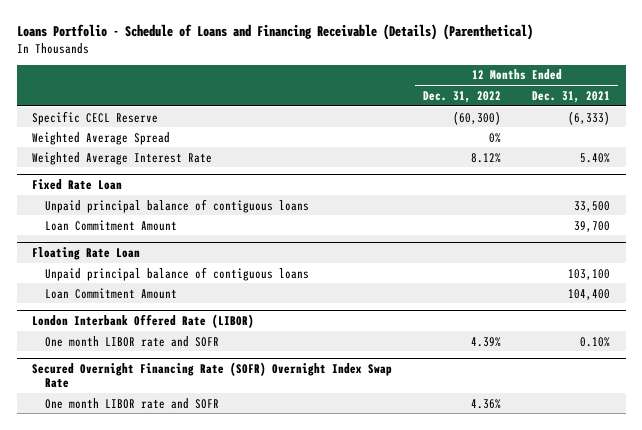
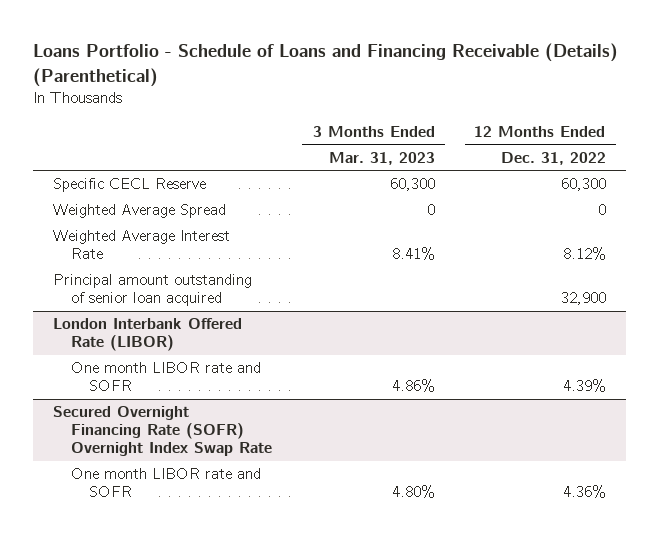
- | 12 Months Ended Dec. 31, 2022 | 12 Months Ended Dec. 31, 2021
+ | 3 Months Ended Mar. 31, 2023 | 12 Months Ended Dec. 31, 2022
- Specific CECL Reserve | (60,300) | (6,333)
- Weighted Average Spread | 0% |
+ Specific CECL Reserve | 60,300 | 60,300
+ Weighted Average Spread | 0 | 0
- Fixed Rate Loan
- Unpaid principal balance of contiguous loans | | 33,500
- Loan Commitment Amount | | 39,700
- Floating Rate Loan
- Unpaid principal balance of contiguous loans | | 103,100
- Loan Commitment Amount | | 104,400
+ Principal amount outstanding of senior loan acquired | | 32,900

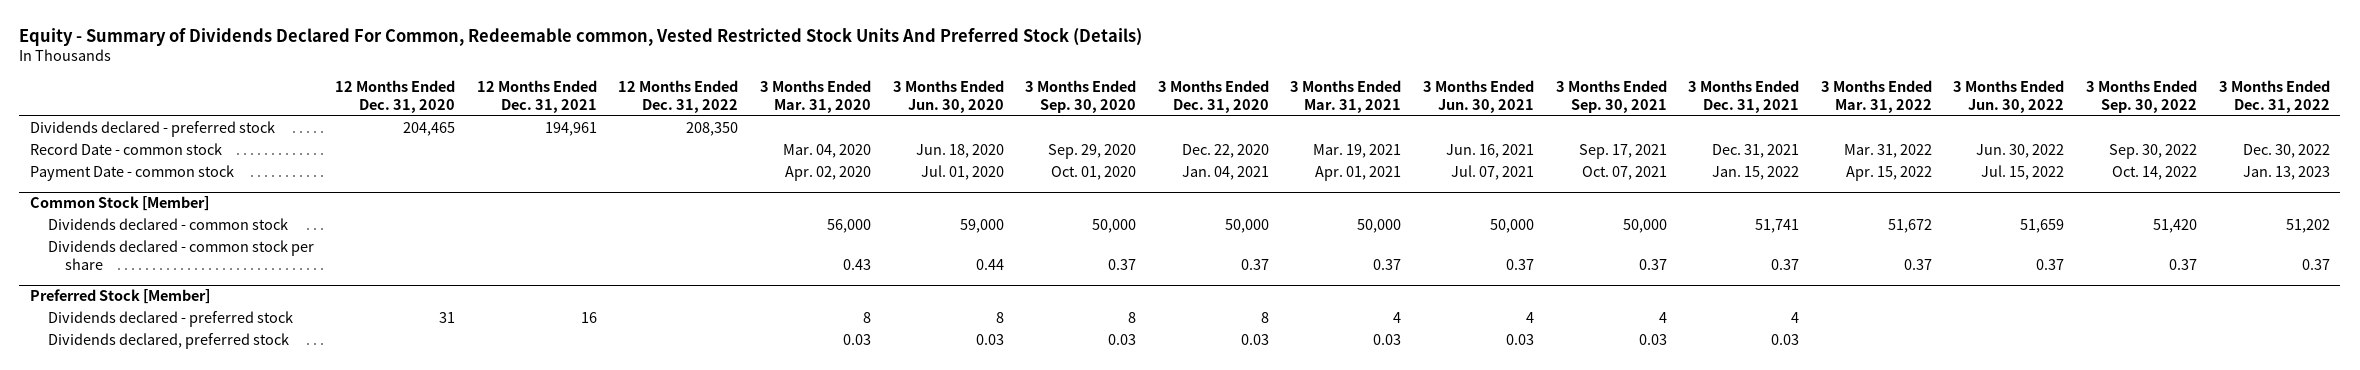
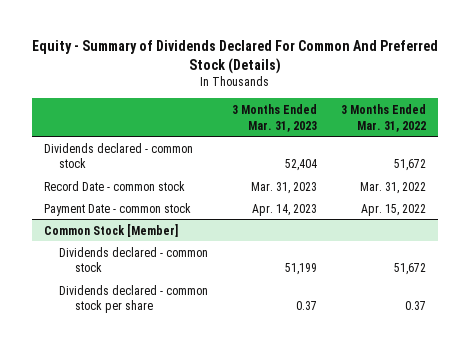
- Equity - Summary of Dividends Declared For Common, Redeemable common, Vested Restricted Stock Units And Preferred Stock (Details)
+ Equity - Summary of Dividends Declared For Common And Preferred Stock (Details)
- | 12 Months Ended Dec. 31, 2020 | 12 Months Ended Dec. 31, 2021 | 12 Months Ended Dec. 31, 2022 | 3 Months Ended Mar. 31, 2020 | 3 Months Ended Jun. 30, 2020 | 3 Months Ended Sep. 30, 2020 | 3 Months Ended Dec. 31, 2020 | 3 Months Ended Mar. 31, 2021 | 3 Months Ended Jun. 30, 2021 | 3 Months Ended Sep. 30, 2021 | 3 Months Ended Dec. 31, 2021 | 3 Months Ended Mar. 31, 2022 | 3 Months Ended Jun. 30, 2022 | 3 Months Ended Sep. 30, 2022 | 3 Months Ended Dec. 31, 2022
+ | 3 Months Ended Mar. 31, 2023 | 3 Months Ended Mar. 31, 2022
- Dividends declared - preferred stock | 204,465 | 194,961 | 208,350 | | | | | | | | | | | |
+ Dividends declared - common stock | 52,404 | 51,672
- Preferred Stock [Member]
- Dividends declared - preferred stock | 31 | 16 | | 8 | 8 | 8 | 8 | 4 | 4 | 4 | 4 | | | |
- Dividends declared, preferred stock | | | | 0.03 | 0.03 | 0.03 | 0.03 | 0.03 | 0.03 | 0.03 | 0.03 | | | |

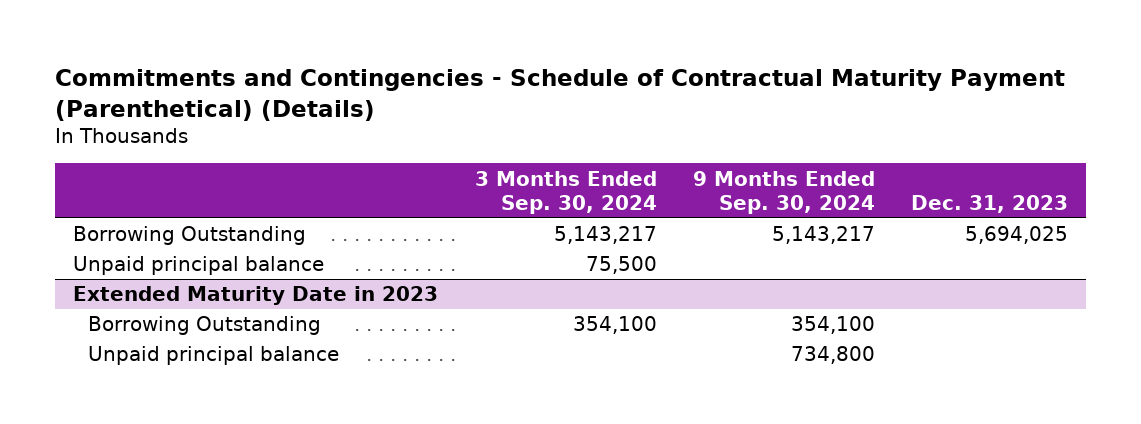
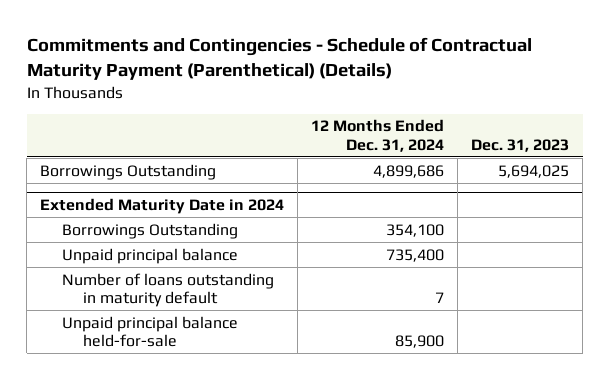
- | 3 Months Ended Sep. 30, 2024 | 9 Months Ended Sep. 30, 2024 | Dec. 31, 2023
+ | 12 Months Ended Dec. 31, 2024 | Dec. 31, 2023
- Borrowing Outstanding | 5,143,217 | 5,143,217 | 5,694,025
- Unpaid principal balance | 75,500 | |
- Extended Maturity Date in 2023
- Borrowing Outstanding | 354,100 | 354,100 |
+ Borrowings Outstanding | 4,899,686 | 5,694,025
+ Extended Maturity Date in 2024
+ Borrowings Outstanding | 354,100 |
+ Number of loans outstanding in maturity default | 7 |
+ Unpaid principal balance held-for-sale | 85,900 |

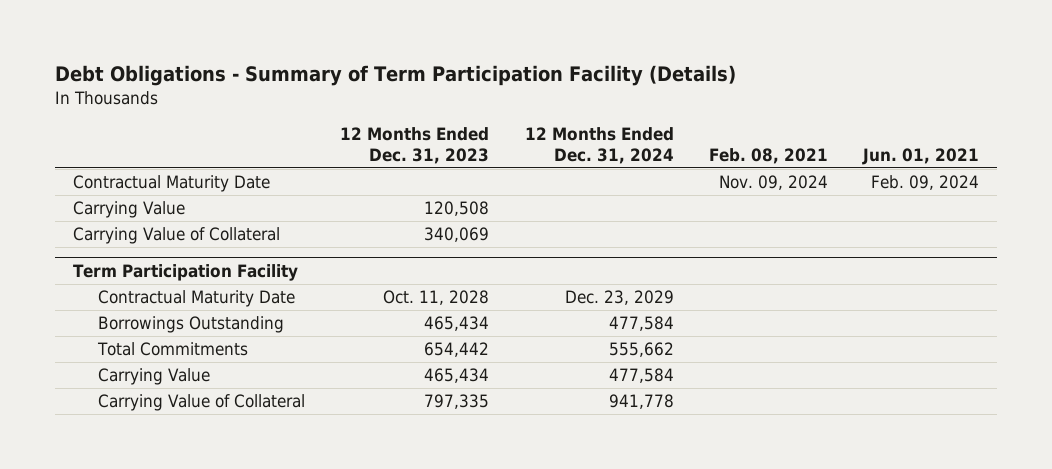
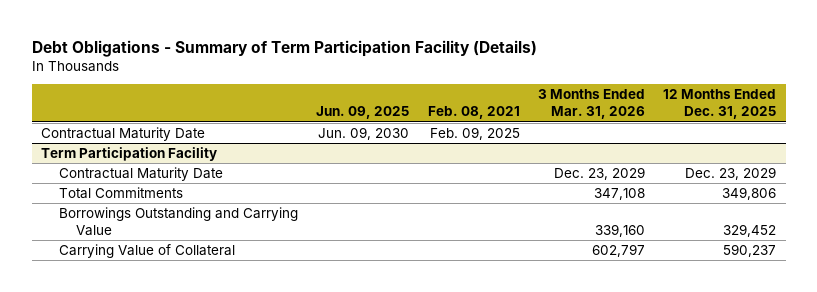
- | 12 Months Ended Dec. 31, 2023 | 12 Months Ended Dec. 31, 2024 | Feb. 08, 2021 | Jun. 01, 2021
+ | Jun. 09, 2025 | Feb. 08, 2021 | 3 Months Ended Mar. 31, 2026 | 12 Months Ended Dec. 31, 2025
- Contractual Maturity Date | | | Nov. 09, 2024 | Feb. 09, 2024
- Carrying Value | 120,508 | | |
- Carrying Value of Collateral | 340,069 | | |
+ Contractual Maturity Date | Jun. 09, 2030 | Feb. 09, 2025 | |
@ Term Participation Facility
- Borrowings Outstanding | 465,434 | 477,584 | |
- Carrying Value | 465,434 | 477,584 | |
+ Borrowings Outstanding and Carrying Value | | | 339,160 | 329,452

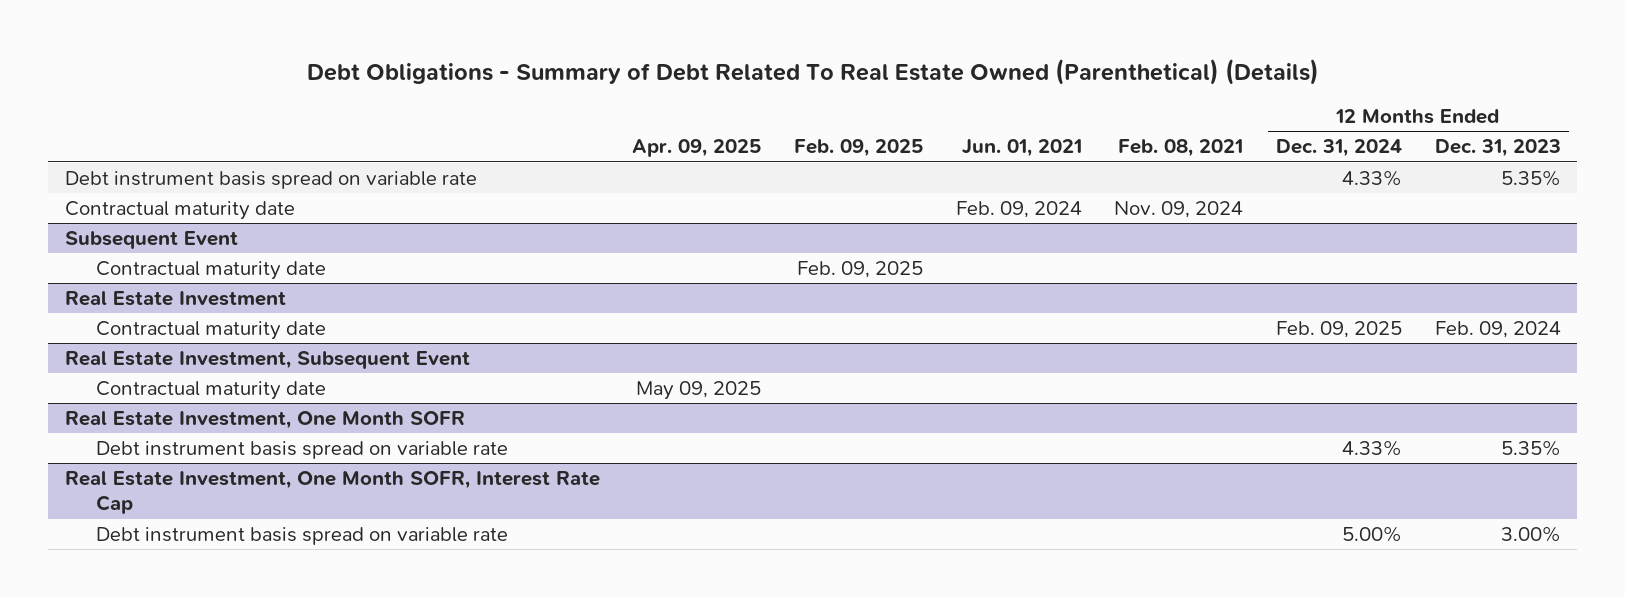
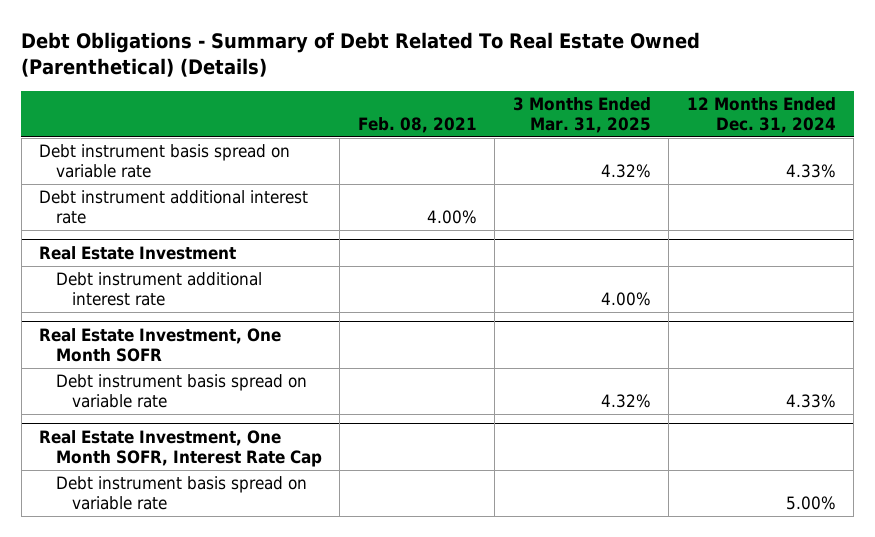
- | Apr. 09, 2025 | Feb. 09, 2025 | Jun. 01, 2021 | Feb. 08, 2021 | 12 Months Ended Dec. 31, 2024 | 12 Months Ended Dec. 31, 2023
+ | Feb. 08, 2021 | 3 Months Ended Mar. 31, 2025 | 12 Months Ended Dec. 31, 2024
- Contractual maturity date | | | Feb. 09, 2024 | Nov. 09, 2024 | |
- Subsequent Event
- Contractual maturity date | | Feb. 09, 2025 | | | |
+ Debt instrument additional interest rate | 4.00% | |
@ Real Estate Investment
- Contractual maturity date | | | | | Feb. 09, 2025 | Feb. 09, 2024
- Real Estate Investment, Subsequent Event
- Contractual maturity date | May 09, 2025 | | | | |
@ Real Estate Investment
+ Debt instrument additional interest rate | | 4.00% |

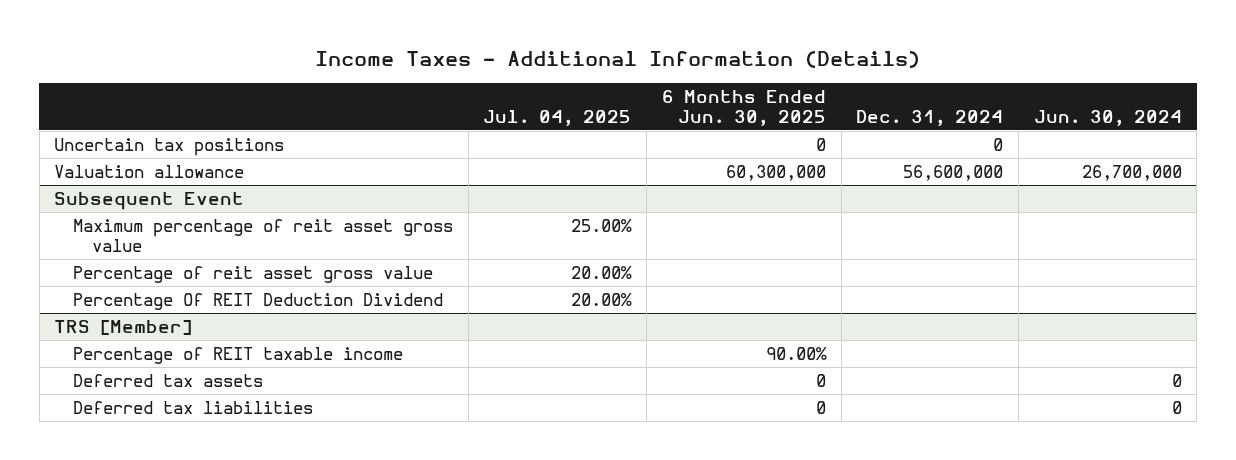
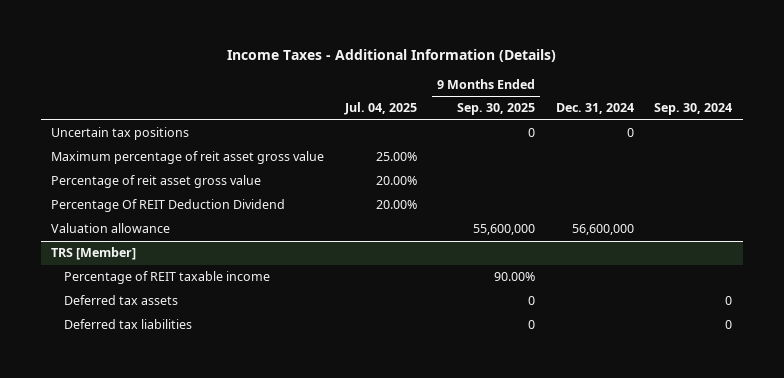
- | Jul. 04, 2025 | 6 Months Ended Jun. 30, 2025 | Dec. 31, 2024 | Jun. 30, 2024
+ | Jul. 04, 2025 | 9 Months Ended Sep. 30, 2025 | Dec. 31, 2024 | Sep. 30, 2024
+ Maximum percentage of reit asset gross value | 25.00% | | |
+ Percentage of reit asset gross value | 20.00% | | |
+ Percentage Of REIT Deduction Dividend | 20.00% | | |
- Subsequent Event
- Maximum percentage of reit asset gross value | 25.00% | | |
- Percentage of reit asset gross value | 20.00% | | |
- Percentage Of REIT Deduction Dividend | 20.00% | | |

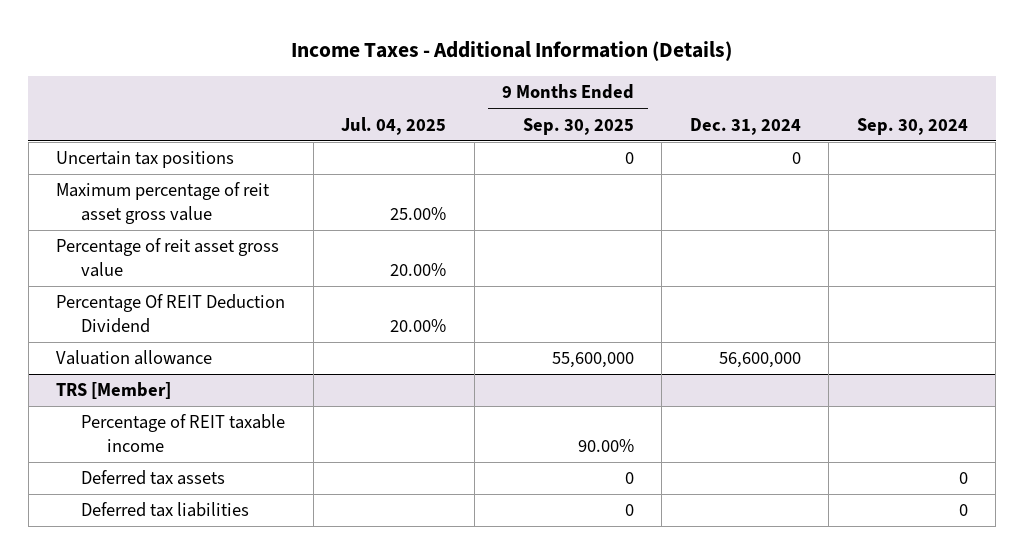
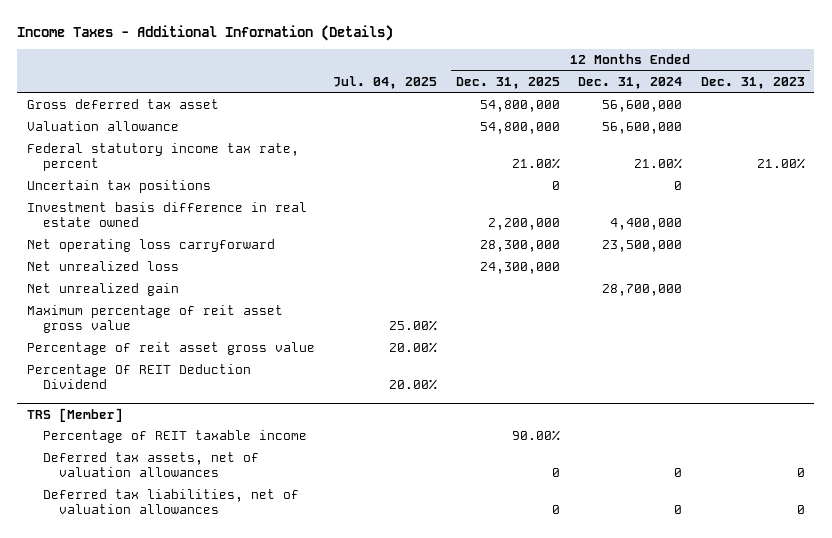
- | Jul. 04, 2025 | 9 Months Ended Sep. 30, 2025 | Dec. 31, 2024 | Sep. 30, 2024
+ | Jul. 04, 2025 | 12 Months Ended Dec. 31, 2025 | 12 Months Ended Dec. 31, 2024 | 12 Months Ended Dec. 31, 2023
+ Gross deferred tax asset | | 54,800,000 | 56,600,000 |
moved up: Valuation allowance | | 54,800,000 | 56,600,000 |
+ Federal statutory income tax rate, percent | | 21.00% | 21.00% | 21.00%
+ Investment basis difference in real estate owned | | 2,200,000 | 4,400,000 |
+ Net operating loss carryforward | | 28,300,000 | 23,500,000 |
+ Net unrealized loss | | 24,300,000 | |
+ Net unrealized gain | | | 28,700,000 |
@ TRS [Member]
- Deferred tax assets | | 0 | | 0
- Deferred tax liabilities | | 0 | | 0
+ Deferred tax assets, net of valuation allowances | | 0 | 0 | 0
+ Deferred tax liabilities, net of valuation allowances | | 0 | 0 | 0

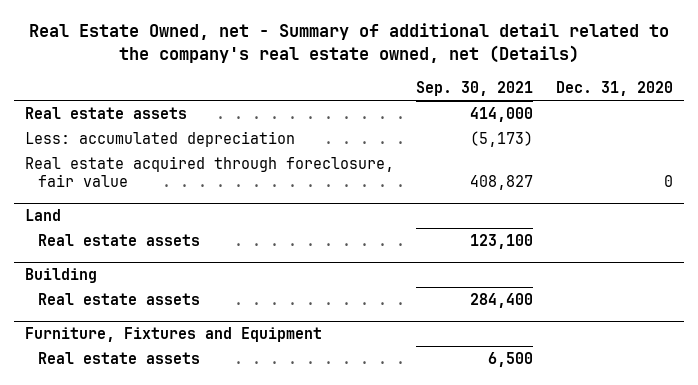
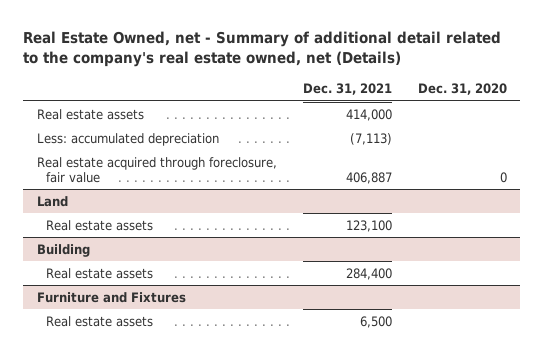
- | Sep. 30, 2021 | Dec. 31, 2020
+ | Dec. 31, 2021 | Dec. 31, 2020
- Furniture, Fixtures and Equipment
+ Furniture and Fixtures

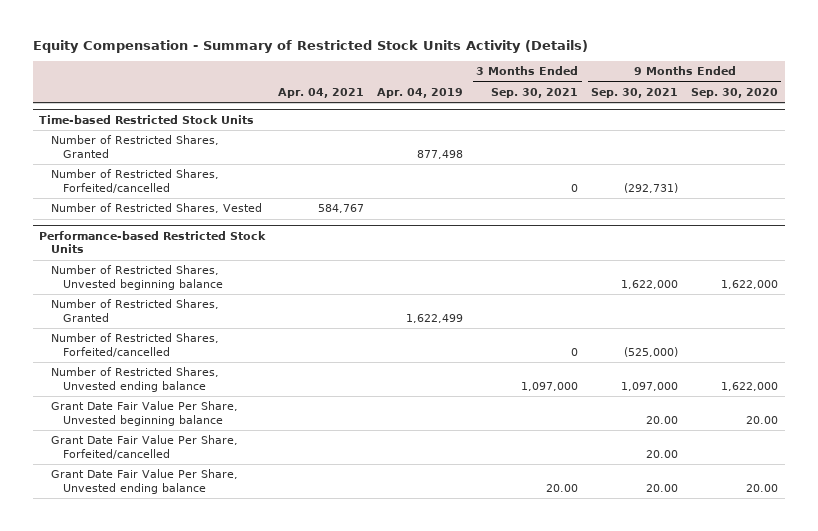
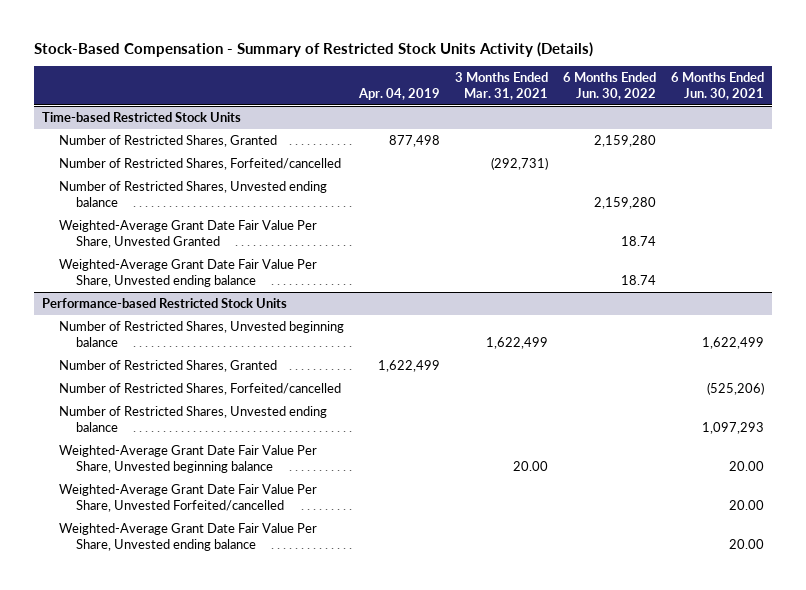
- Equity Compensation - Summary of Restricted Stock Units Activity (Details)
+ Stock-Based Compensation - Summary of Restricted Stock Units Activity (Details)
- | Apr. 04, 2021 | Apr. 04, 2019 | 3 Months Ended Sep. 30, 2021 | 9 Months Ended Sep. 30, 2021 | 9 Months Ended Sep. 30, 2020
+ | Apr. 04, 2019 | 3 Months Ended Mar. 31, 2021 | 6 Months Ended Jun. 30, 2022 | 6 Months Ended Jun. 30, 2021
@ Time-based Restricted Stock Units
- Number of Restricted Shares, Vested | 584,767 | | | |
+ Number of Restricted Shares, Unvested ending balance | | | 2,159,280 |
+ Weighted-Average Grant Date Fair Value Per Share, Unvested Granted | | | 18.74 |
+ Weighted-Average Grant Date Fair Value Per Share, Unvested ending balance | | | 18.74 |
@ Performance-based Restricted Stock Units
- Grant Date Fair Value Per Share, Unvested beginning balance | | | | 20.00 | 20.00
- Grant Date Fair Value Per Share, Forfeited/cancelled | | | | 20.00 |
- Grant Date Fair Value Per Share, Unvested ending balance | | | 20.00 | 20.00 | 20.00
+ Weighted-Average Grant Date Fair Value Per Share, Unvested beginning balance | | 20.00 | | 20.00
+ Weighted-Average Grant Date Fair Value Per Share, Unvested Forfeited/cancelled | | | | 20.00
+ Weighted-Average Grant Date Fair Value Per Share, Unvested ending balance | | | | 20.00

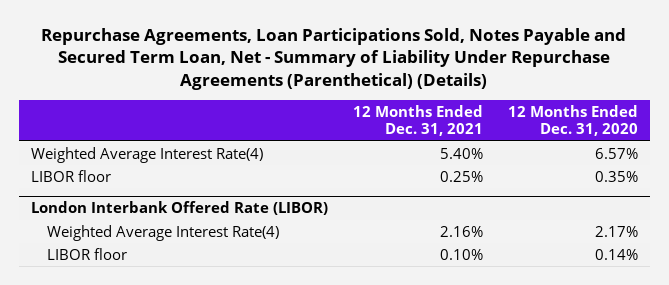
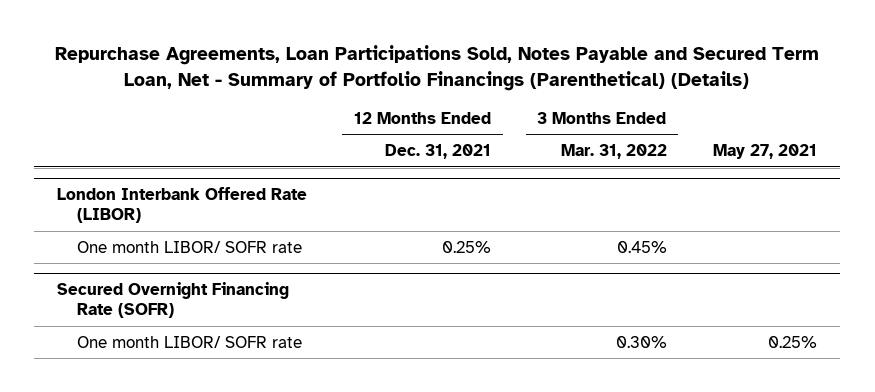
- Repurchase Agreements, Loan Participations Sold, Notes Payable and Secured Term Loan, Net - Summary of Liability Under Repurchase Agreements (Parenthetical) (Details)
+ Repurchase Agreements, Loan Participations Sold, Notes Payable and Secured Term Loan, Net - Summary of Portfolio Financings (Parenthetical) (Details)
- | 12 Months Ended Dec. 31, 2021 | 12 Months Ended Dec. 31, 2020
+ | 12 Months Ended Dec. 31, 2021 | 3 Months Ended Mar. 31, 2022 | May 27, 2021
- Weighted Average Interest Rate(4) | 5.40% | 6.57%
- LIBOR floor | 0.25% | 0.35%
@ London Interbank Offered Rate (LIBOR)
- Weighted Average Interest Rate(4) | 2.16% | 2.17%
- LIBOR floor | 0.10% | 0.14%
+ One month LIBOR/ SOFR rate | 0.25% | 0.45% |
+ Secured Overnight Financing Rate (SOFR)
+ One month LIBOR/ SOFR rate | | 0.30% | 0.25%

